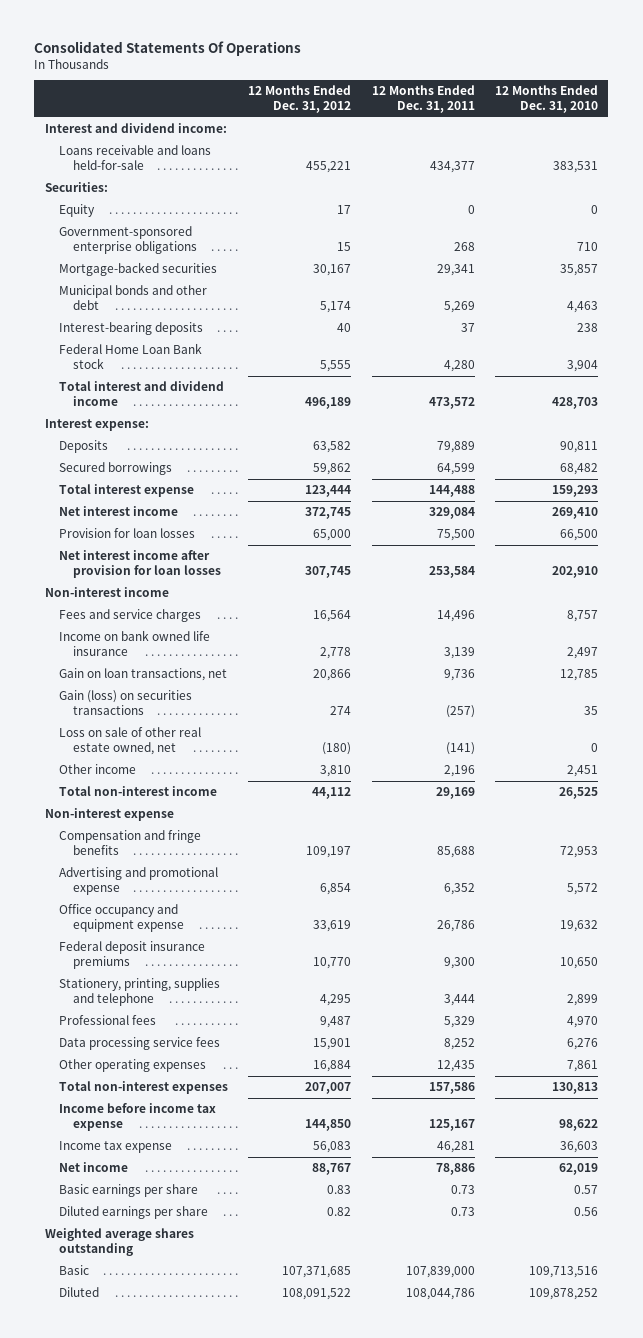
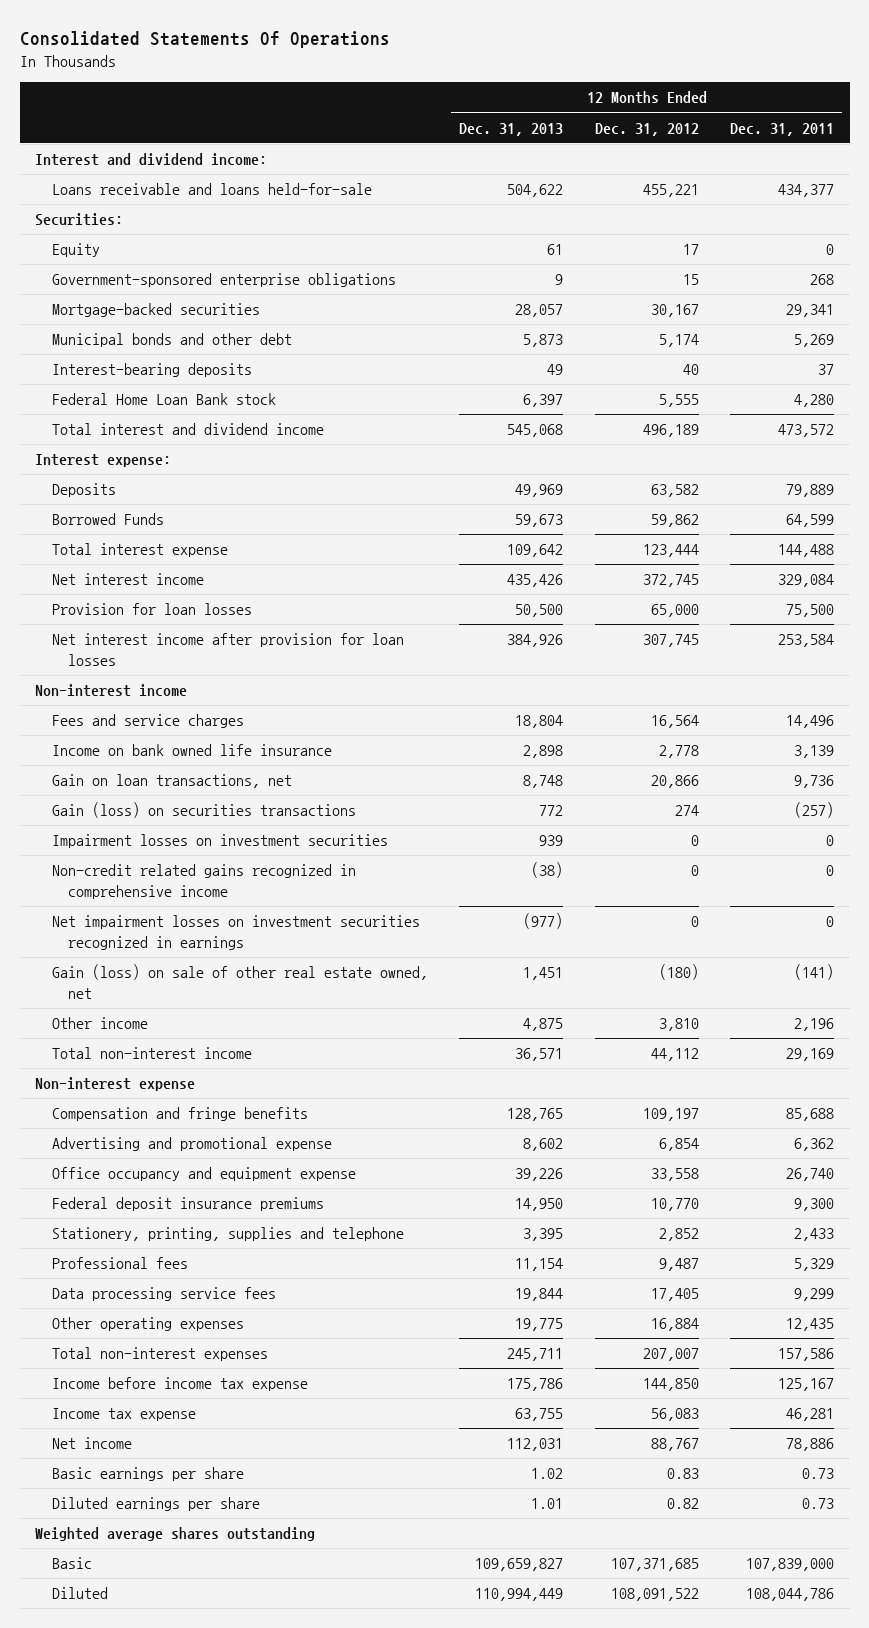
- | 12 Months Ended Dec. 31, 2012 | 12 Months Ended Dec. 31, 2011 | 12 Months Ended Dec. 31, 2010
+ | 12 Months Ended Dec. 31, 2013 | 12 Months Ended Dec. 31, 2012 | 12 Months Ended Dec. 31, 2011
- Secured borrowings | 59,862 | 64,599 | 68,482
+ Borrowed Funds | 59,673 | 59,862 | 64,599
- Loss on sale of other real estate owned, net | (180) | (141) | 0
+ Impairment losses on investment securities | 939 | 0 | 0
+ Non-credit related gains recognized in comprehensive income | (38) | 0 | 0
+ Net impairment losses on investment securities recognized in earnings | (977) | 0 | 0
+ Gain (loss) on sale of other real estate owned, net | 1,451 | (180) | (141)
- Advertising and promotional expense | 6,854 | 6,352 | 5,572
- Office occupancy and equipment expense | 33,619 | 26,786 | 19,632
+ Advertising and promotional expense | 8,602 | 6,854 | 6,362
+ Office occupancy and equipment expense | 39,226 | 33,558 | 26,740
- Stationery, printing, supplies and telephone | 4,295 | 3,444 | 2,899
+ Stationery, printing, supplies and telephone | 3,395 | 2,852 | 2,433
- Data processing service fees | 15,901 | 8,252 | 6,276
+ Data processing service fees | 19,844 | 17,405 | 9,299

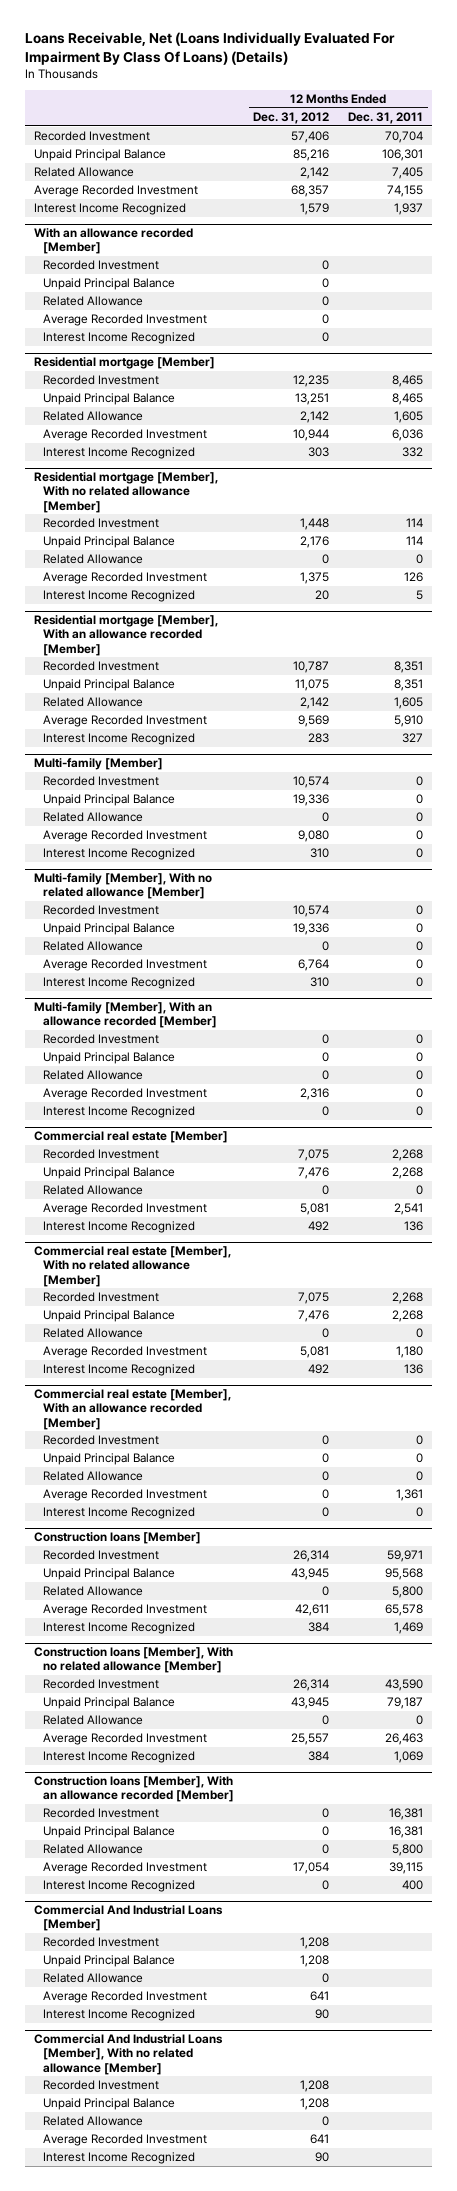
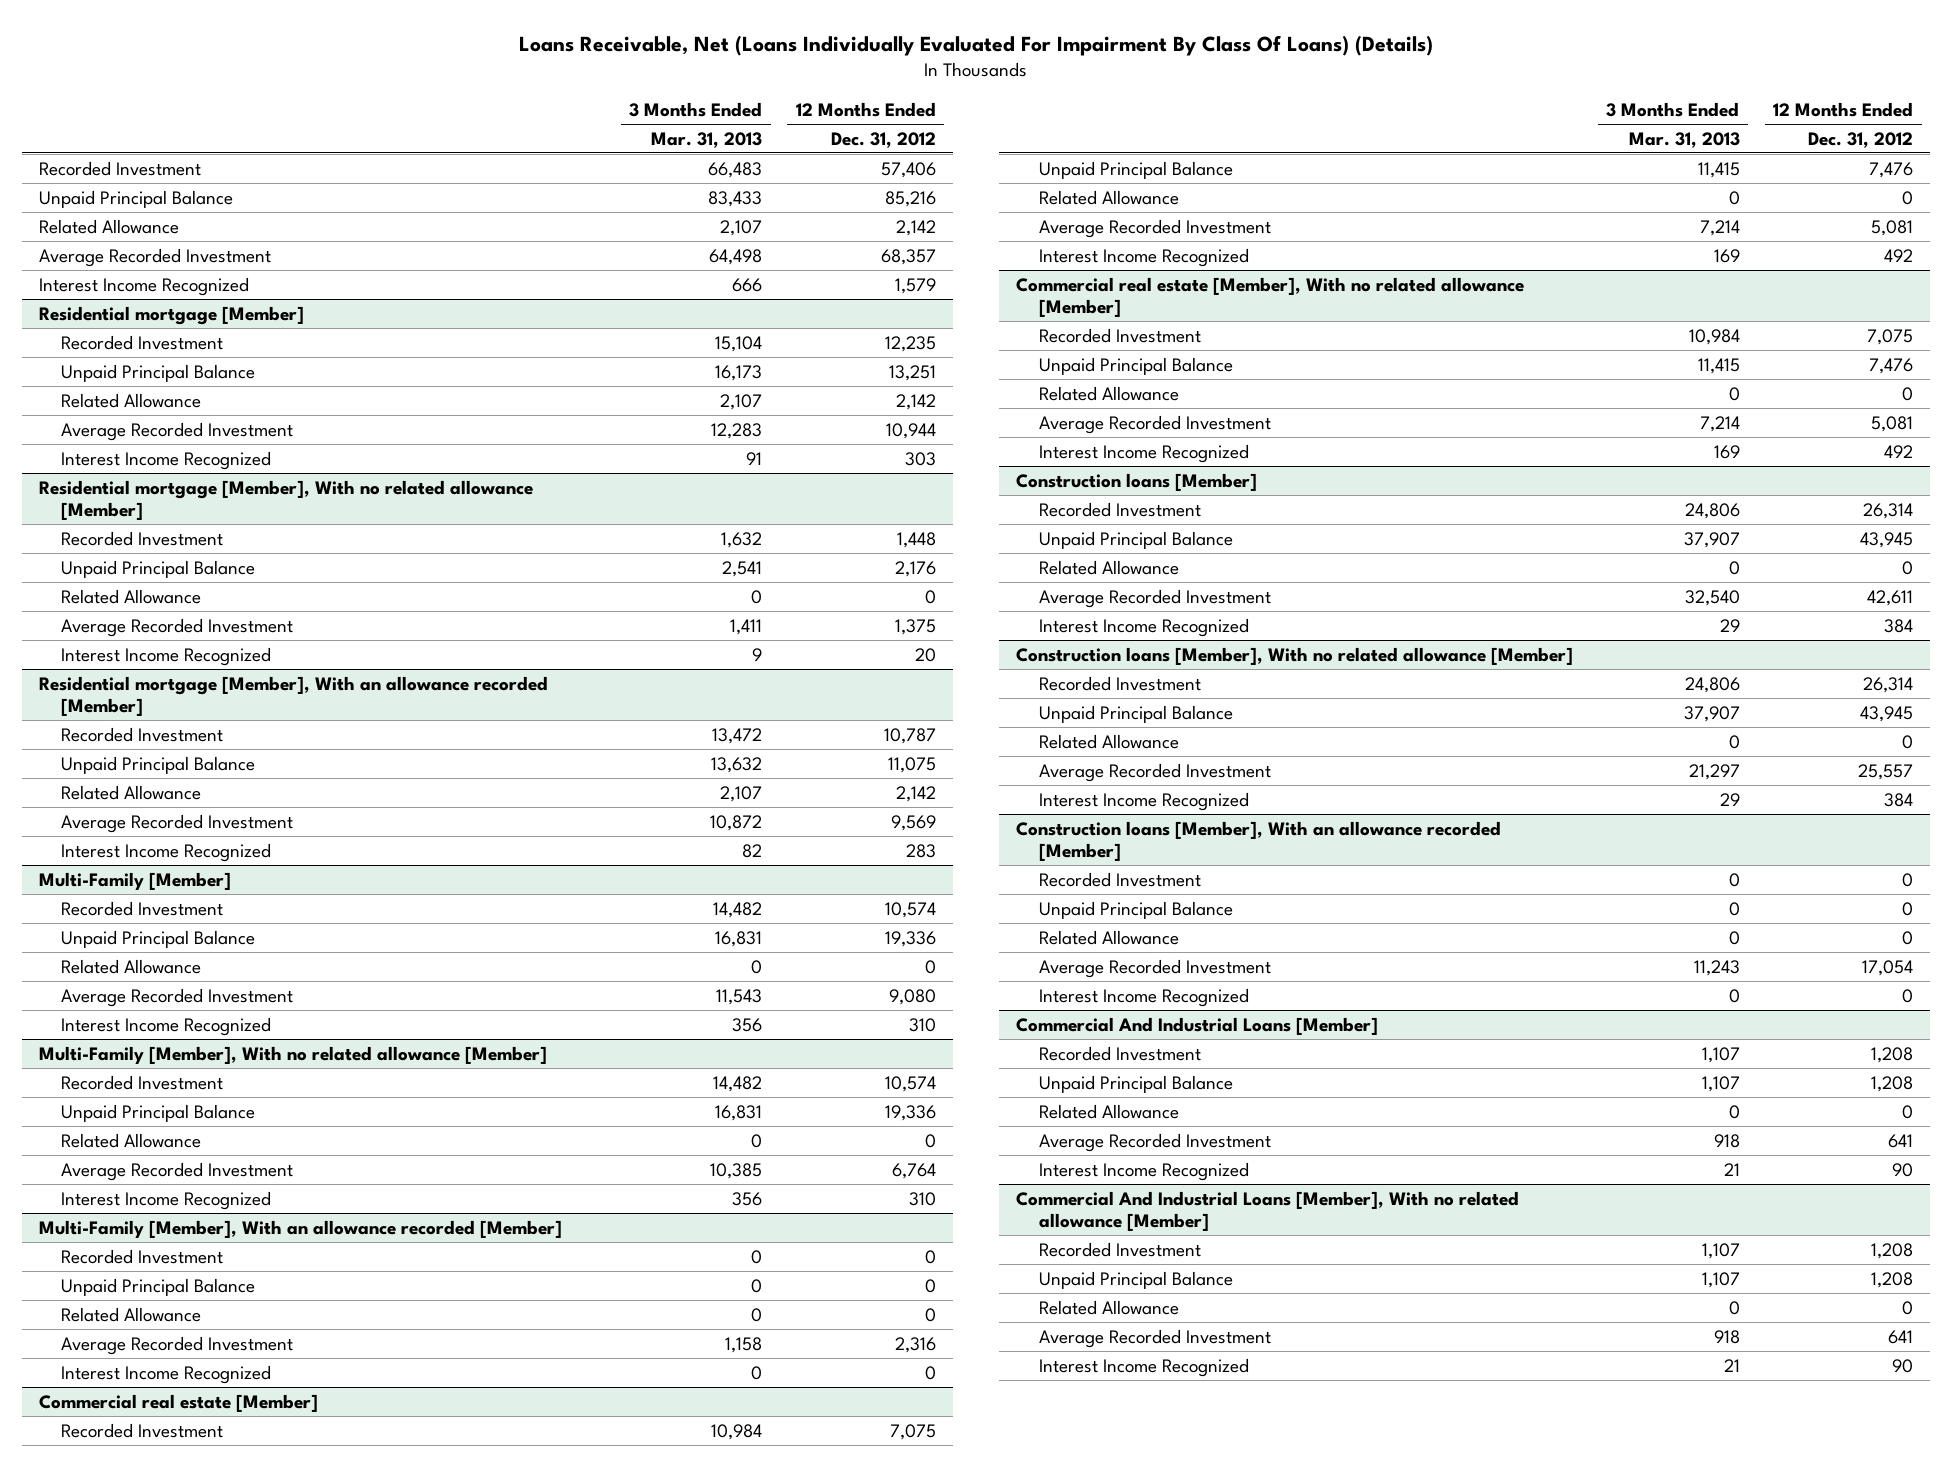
- | 12 Months Ended Dec. 31, 2012 | 12 Months Ended Dec. 31, 2011
+ | 3 Months Ended Mar. 31, 2013 | 12 Months Ended Dec. 31, 2012
- With an allowance recorded [Member]
- Recorded Investment | 0 |
- Unpaid Principal Balance | 0 |
- Related Allowance | 0 |
- Average Recorded Investment | 0 |
- Interest Income Recognized | 0 |
- Multi-family [Member]
+ Multi-Family [Member]
- Multi-family [Member], With no related allowance [Member]
+ Multi-Family [Member], With no related allowance [Member]
- Multi-family [Member], With an allowance recorded [Member]
+ Multi-Family [Member], With an allowance recorded [Member]
- Commercial real estate [Member], With an allowance recorded [Member]
- Recorded Investment | 0 | 0
- Unpaid Principal Balance | 0 | 0
- Related Allowance | 0 | 0
- Average Recorded Investment | 0 | 1,361
- Interest Income Recognized | 0 | 0

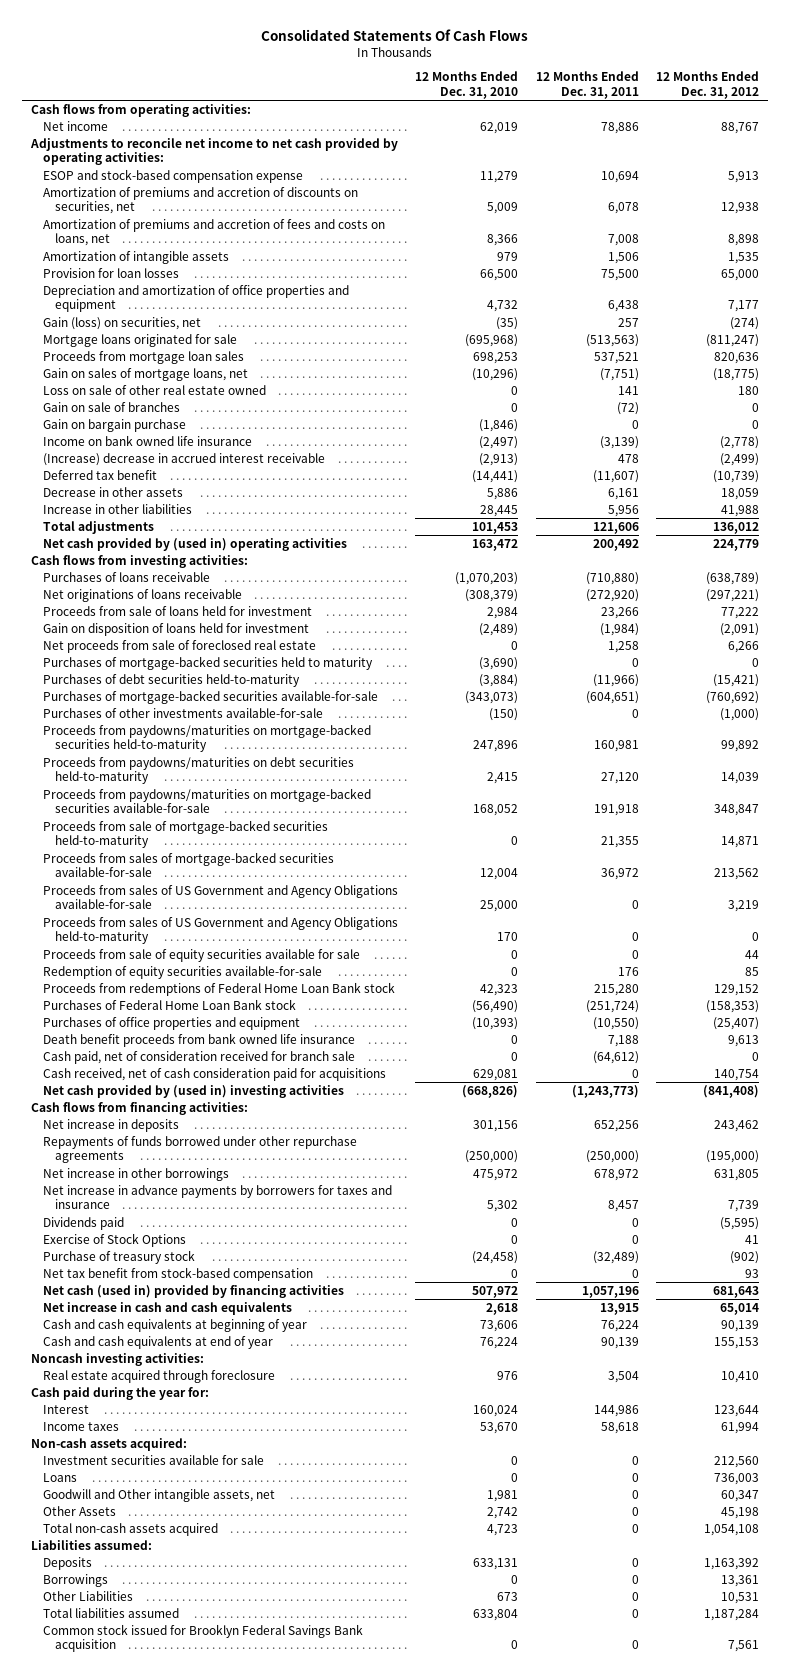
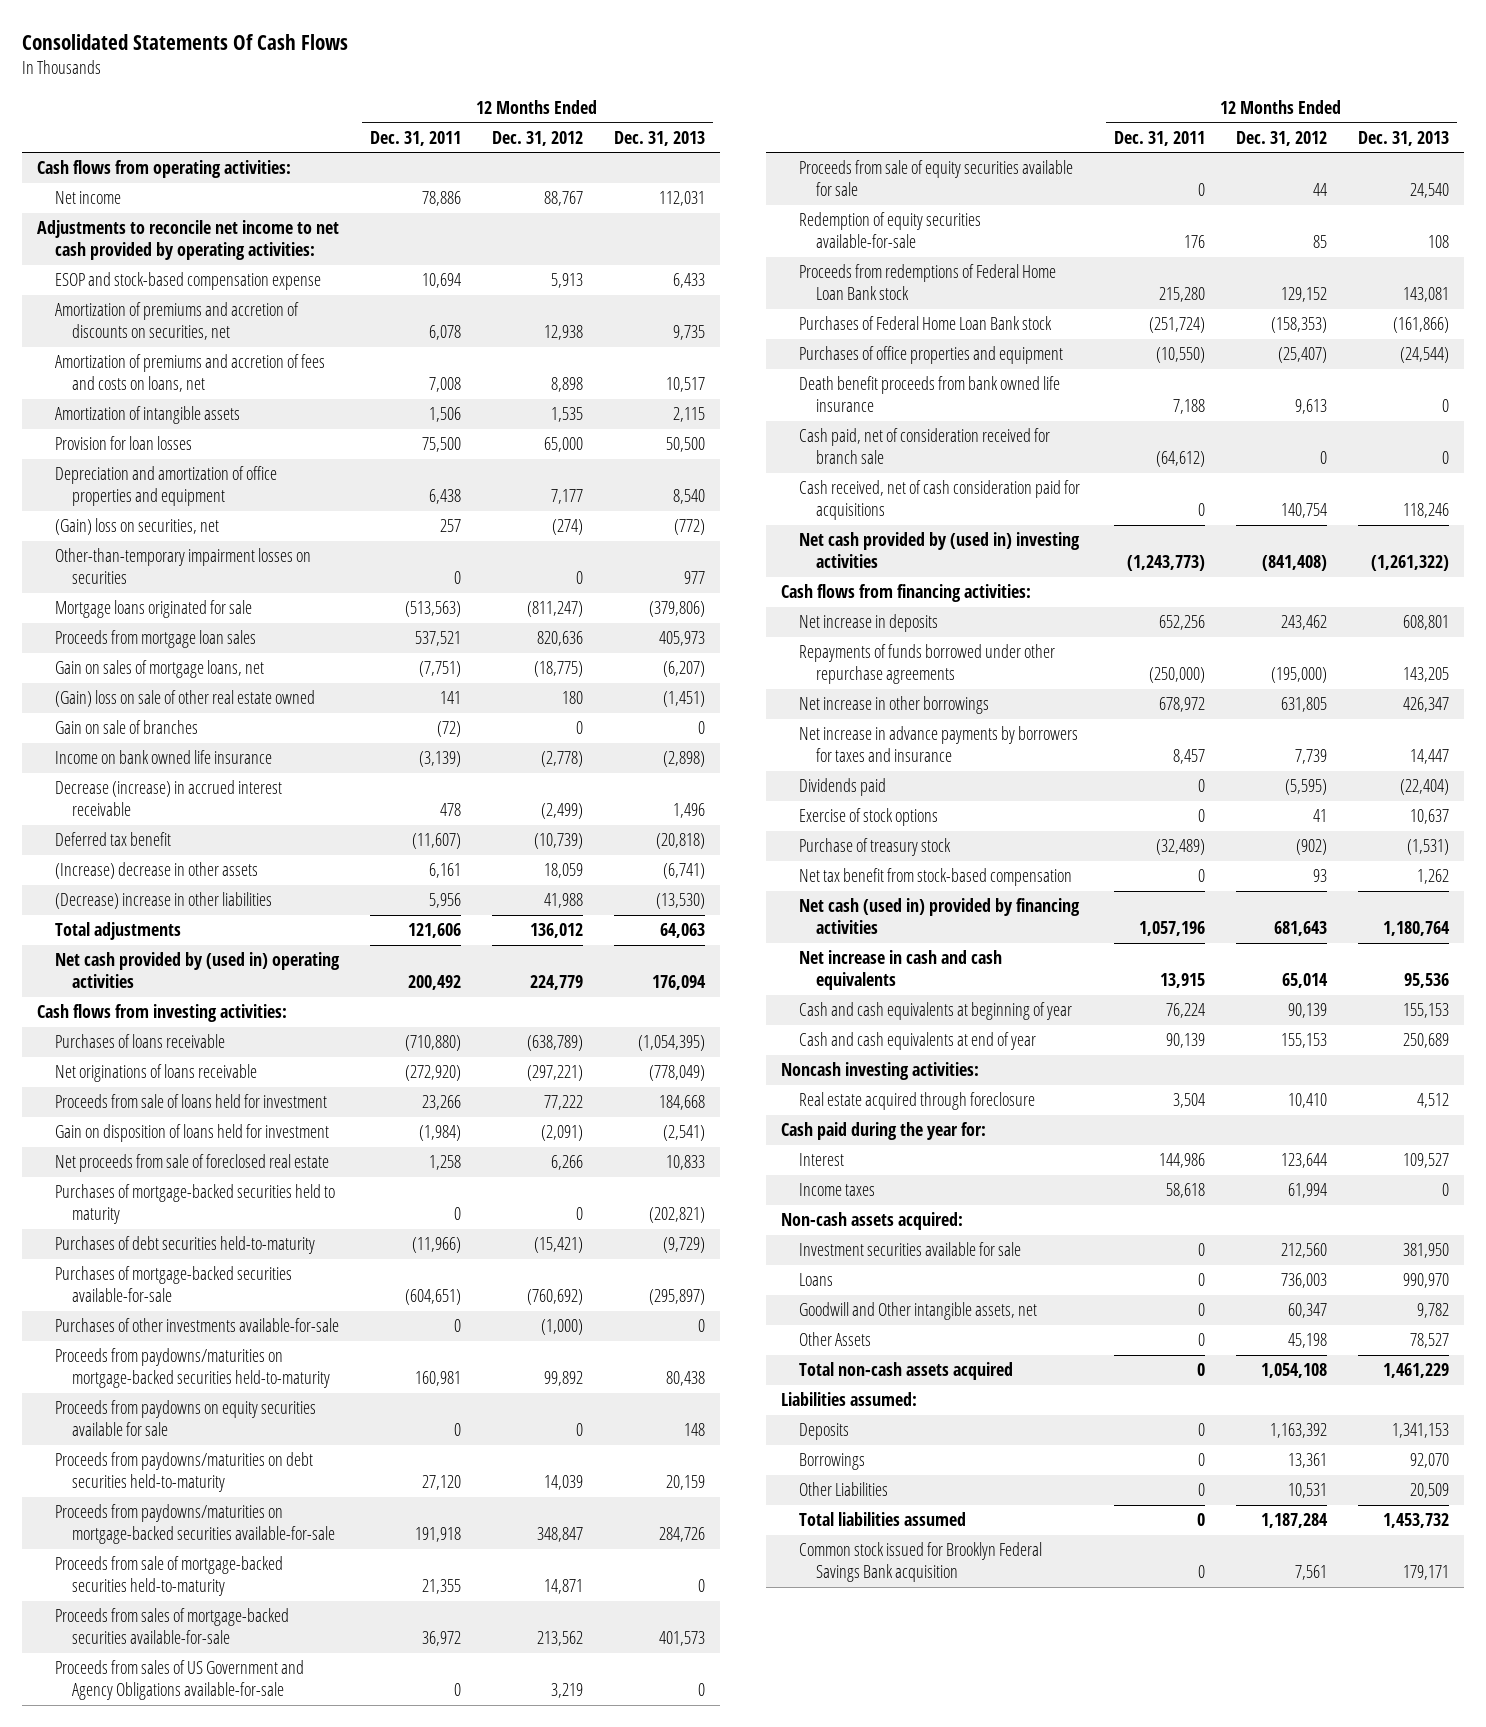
- | 12 Months Ended Dec. 31, 2010 | 12 Months Ended Dec. 31, 2011 | 12 Months Ended Dec. 31, 2012
+ | 12 Months Ended Dec. 31, 2011 | 12 Months Ended Dec. 31, 2012 | 12 Months Ended Dec. 31, 2013
- Gain (loss) on securities, net | (35) | 257 | (274)
+ (Gain) loss on securities, net | 257 | (274) | (772)
+ Other-than-temporary impairment losses on securities | 0 | 0 | 977
- Loss on sale of other real estate owned | 0 | 141 | 180
+ (Gain) loss on sale of other real estate owned | 141 | 180 | (1,451)
- Gain on bargain purchase | (1,846) | 0 | 0
- (Increase) decrease in accrued interest receivable | (2,913) | 478 | (2,499)
+ Decrease (increase) in accrued interest receivable | 478 | (2,499) | 1,496
- Decrease in other assets | 5,886 | 6,161 | 18,059
- Increase in other liabilities | 28,445 | 5,956 | 41,988
+ (Increase) decrease in other assets | 6,161 | 18,059 | (6,741)
+ (Decrease) increase in other liabilities | 5,956 | 41,988 | (13,530)
+ Proceeds from paydowns on equity securities available for sale | 0 | 0 | 148
- Proceeds from sales of US Government and Agency Obligations held-to-maturity | 170 | 0 | 0
- Exercise of Stock Options | 0 | 0 | 41
+ Exercise of stock options | 0 | 41 | 10,637

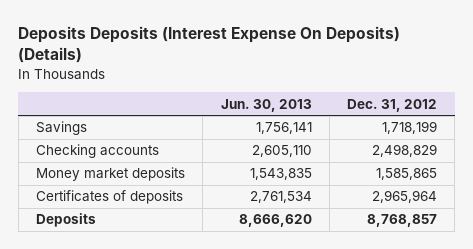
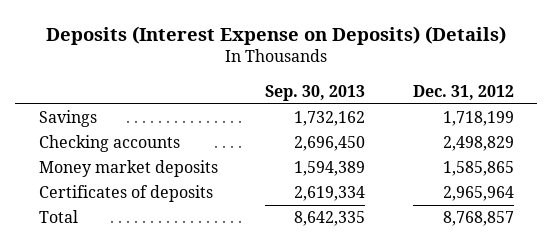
- Deposits Deposits (Interest Expense On Deposits) (Details)
+ Deposits (Interest Expense on Deposits) (Details)
- | Jun. 30, 2013 | Dec. 31, 2012
+ | Sep. 30, 2013 | Dec. 31, 2012
- Deposits | 8,666,620 | 8,768,857
+ Total | 8,642,335 | 8,768,857

